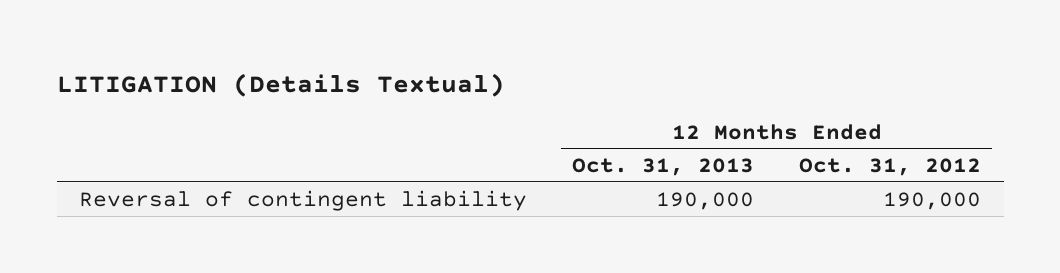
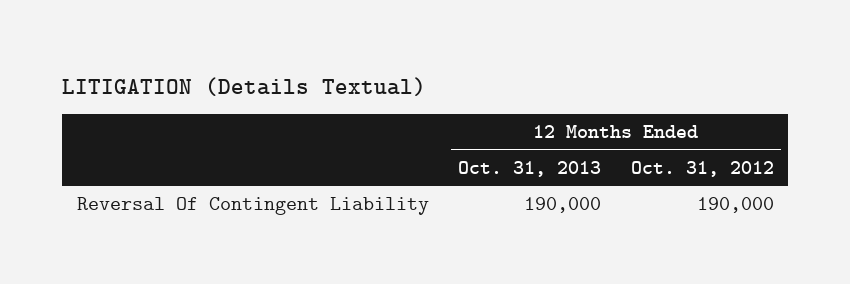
- Reversal of contingent liability | 190,000 | 190,000
+ Reversal Of Contingent Liability | 190,000 | 190,000

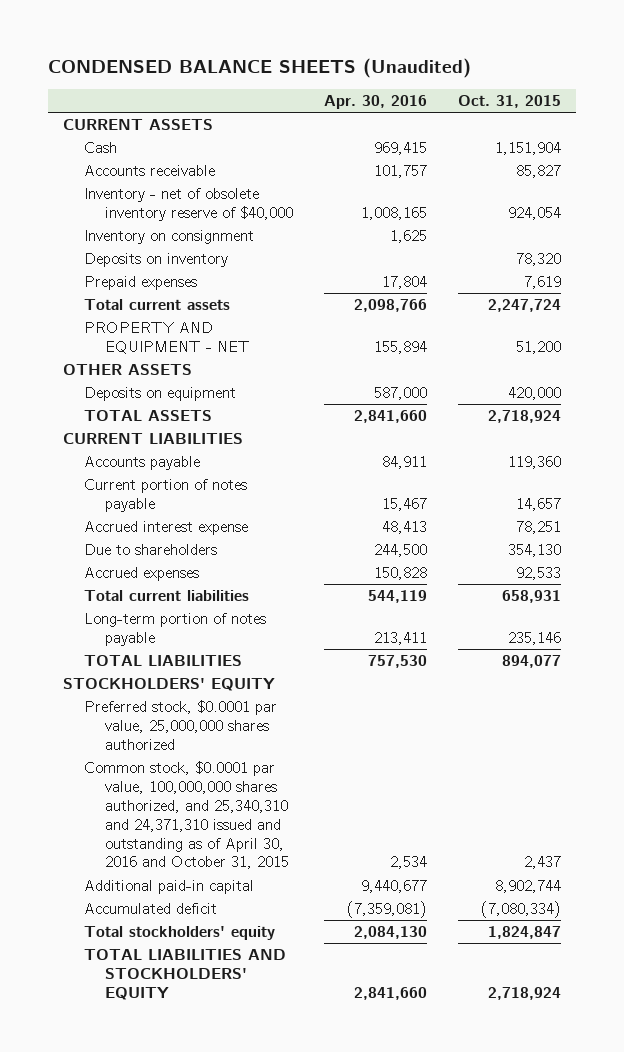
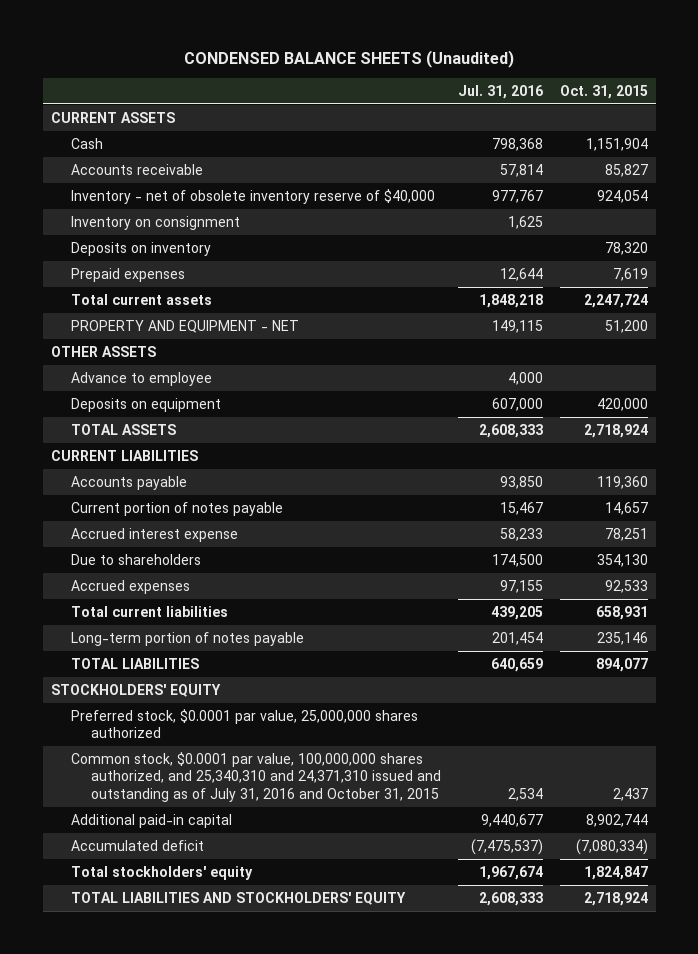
- | Apr. 30, 2016 | Oct. 31, 2015
+ | Jul. 31, 2016 | Oct. 31, 2015
+ Advance to employee | 4,000 |
- Common stock, $0.0001 par value, 100,000,000 shares authorized, and 25,340,310 and 24,371,310 issued and outstanding as of April 30, 2016 and October 31, 2015 | 2,534 | 2,437
+ Common stock, $0.0001 par value, 100,000,000 shares authorized, and 25,340,310 and 24,371,310 issued and outstanding as of July 31, 2016 and October 31, 2015 | 2,534 | 2,437

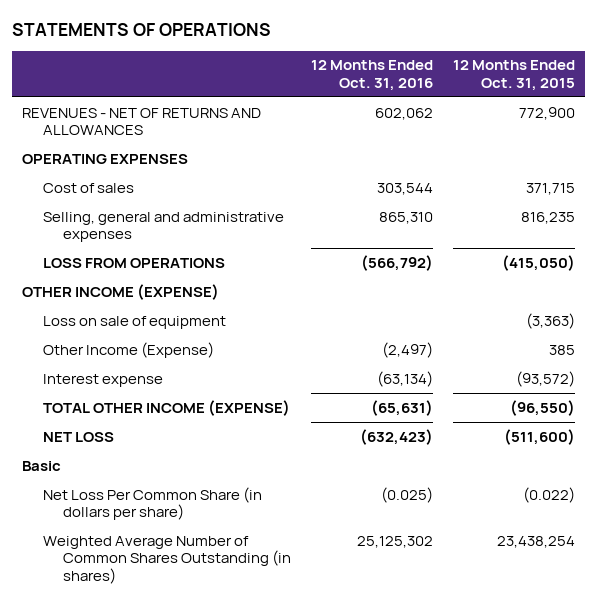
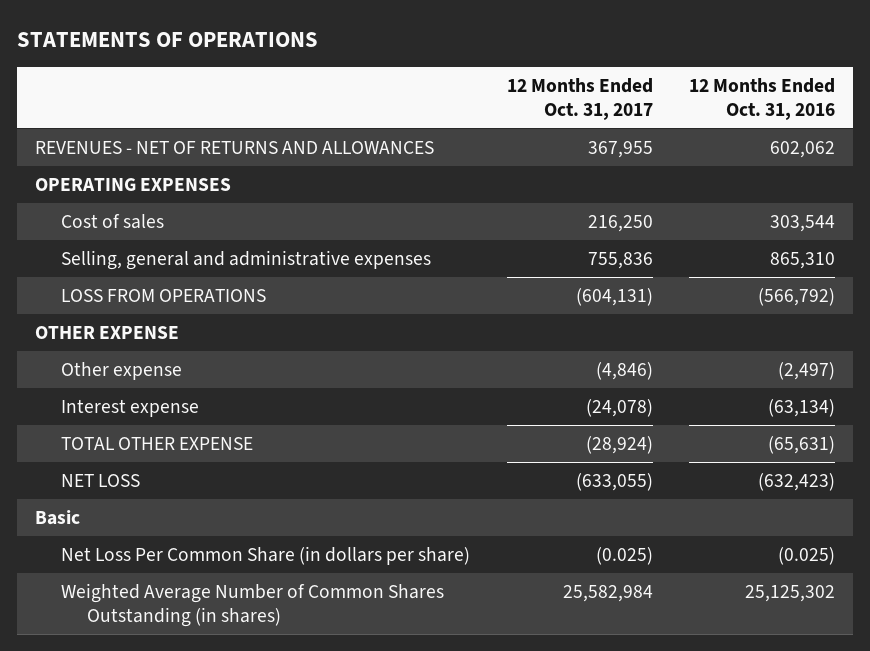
- | 12 Months Ended Oct. 31, 2016 | 12 Months Ended Oct. 31, 2015
+ | 12 Months Ended Oct. 31, 2017 | 12 Months Ended Oct. 31, 2016
- OTHER INCOME (EXPENSE)
- Loss on sale of equipment | | (3,363)
- Other Income (Expense) | (2,497) | 385
+ OTHER EXPENSE
+ Other expense | (4,846) | (2,497)
- TOTAL OTHER INCOME (EXPENSE) | (65,631) | (96,550)
+ TOTAL OTHER EXPENSE | (28,924) | (65,631)

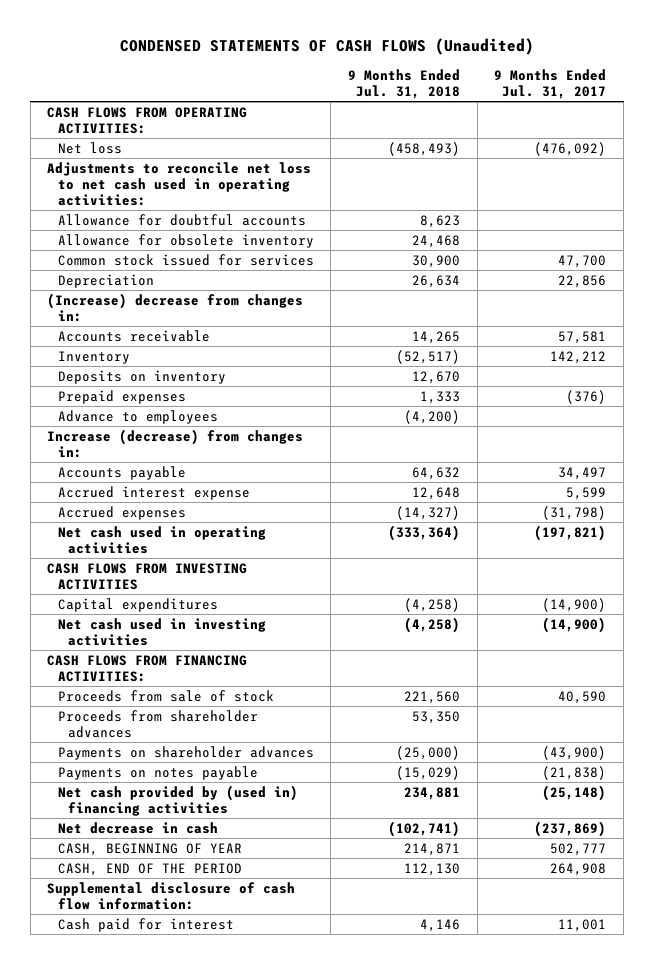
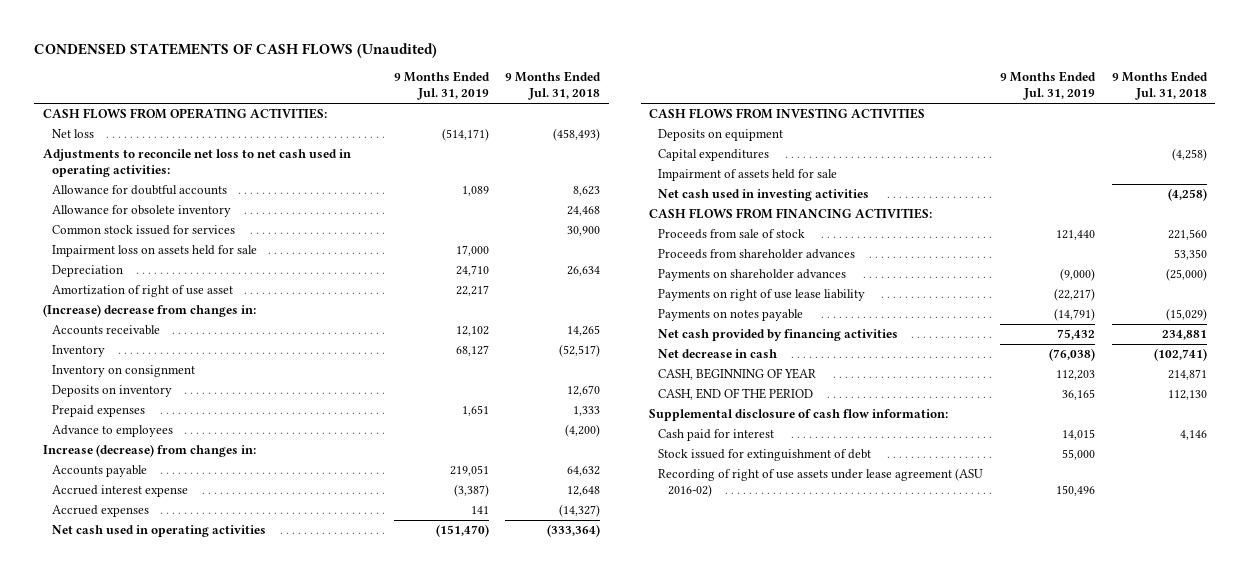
- | 9 Months Ended Jul. 31, 2018 | 9 Months Ended Jul. 31, 2017
+ | 9 Months Ended Jul. 31, 2019 | 9 Months Ended Jul. 31, 2018
+ Impairment loss on assets held for sale | 17,000 |
+ Amortization of right of use asset | 22,217 |
+ Inventory on consignment
+ Deposits on equipment
+ Impairment of assets held for sale
+ Payments on right of use lease liability | (22,217) |
- Net cash provided by (used in) financing activities | 234,881 | (25,148)
+ Net cash provided by financing activities | 75,432 | 234,881
+ Stock issued for extinguishment of debt | 55,000 |
+ Recording of right of use assets under lease agreement (ASU 2016-02) | 150,496 |

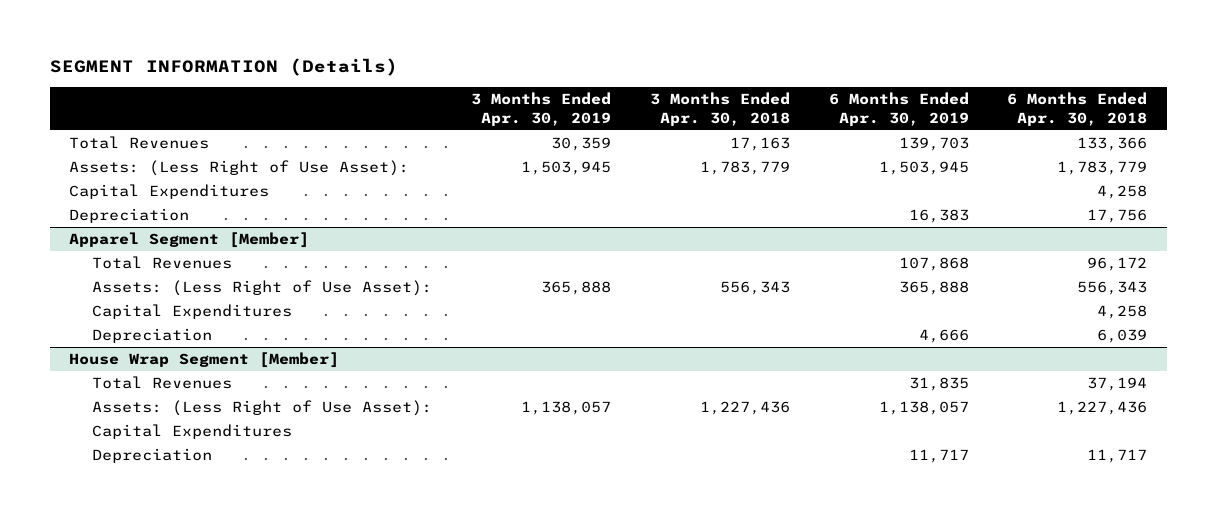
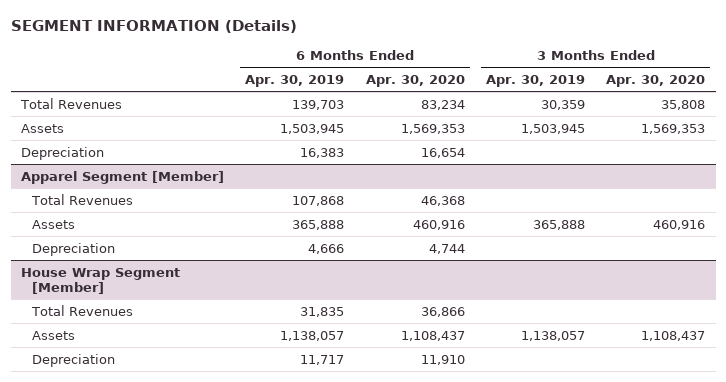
- | 3 Months Ended Apr. 30, 2019 | 3 Months Ended Apr. 30, 2018 | 6 Months Ended Apr. 30, 2019 | 6 Months Ended Apr. 30, 2018
+ | 6 Months Ended Apr. 30, 2019 | 6 Months Ended Apr. 30, 2020 | 3 Months Ended Apr. 30, 2019 | 3 Months Ended Apr. 30, 2020
- Assets: (Less Right of Use Asset): | 1,503,945 | 1,783,779 | 1,503,945 | 1,783,779
- Capital Expenditures | | | | 4,258
+ Assets | 1,503,945 | 1,569,353 | 1,503,945 | 1,569,353
@ Apparel Segment [Member]
- Assets: (Less Right of Use Asset): | 365,888 | 556,343 | 365,888 | 556,343
- Capital Expenditures | | | | 4,258
+ Assets | 365,888 | 460,916 | 365,888 | 460,916
@ House Wrap Segment [Member]
- Assets: (Less Right of Use Asset): | 1,138,057 | 1,227,436 | 1,138,057 | 1,227,436
- Capital Expenditures
+ Assets | 1,138,057 | 1,108,437 | 1,138,057 | 1,108,437

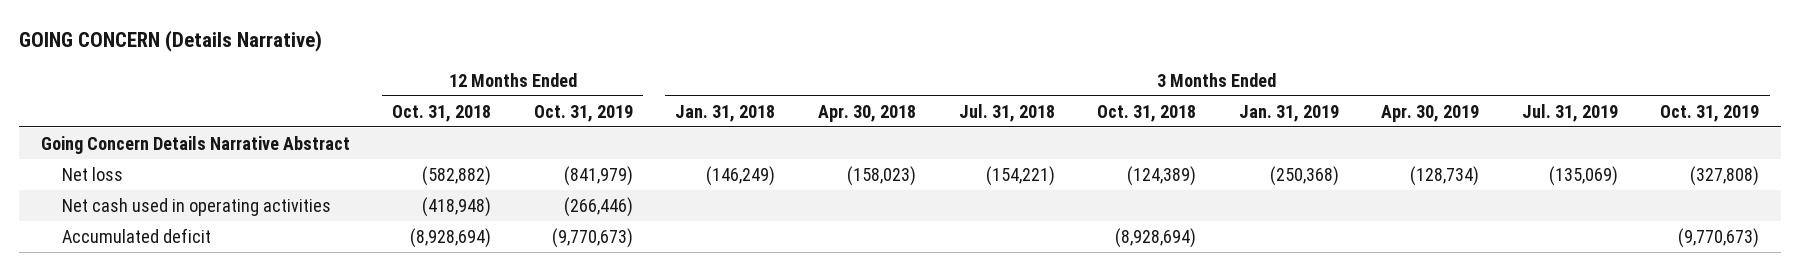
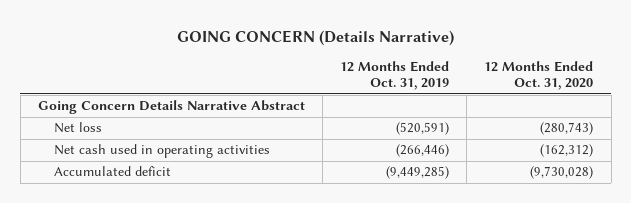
- | 12 Months Ended Oct. 31, 2018 | 12 Months Ended Oct. 31, 2019 | 3 Months Ended Jan. 31, 2018 | 3 Months Ended Apr. 30, 2018 | 3 Months Ended Jul. 31, 2018 | 3 Months Ended Oct. 31, 2018 | 3 Months Ended Jan. 31, 2019 | 3 Months Ended Apr. 30, 2019 | 3 Months Ended Jul. 31, 2019 | 3 Months Ended Oct. 31, 2019
+ | 12 Months Ended Oct. 31, 2019 | 12 Months Ended Oct. 31, 2020
- Net loss | (582,882) | (841,979) | (146,249) | (158,023) | (154,221) | (124,389) | (250,368) | (128,734) | (135,069) | (327,808)
+ Net loss | (520,591) | (280,743)
- Accumulated deficit | (8,928,694) | (9,770,673) | | | | (8,928,694) | | | | (9,770,673)
+ Accumulated deficit | (9,449,285) | (9,730,028)

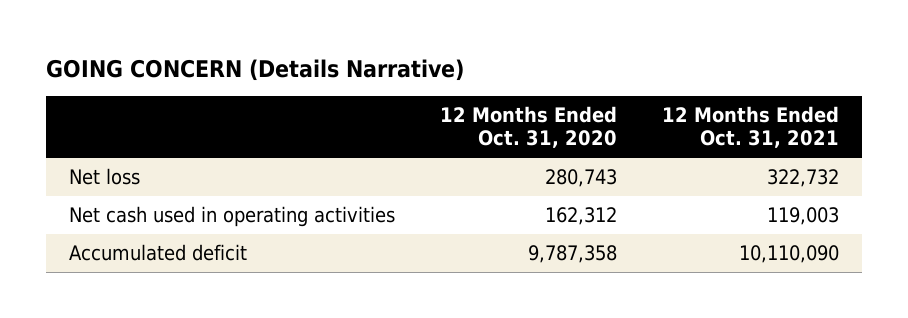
- | 12 Months Ended Oct. 31, 2019 | 12 Months Ended Oct. 31, 2020
+ | 12 Months Ended Oct. 31, 2020 | 12 Months Ended Oct. 31, 2021
- Going Concern Details Narrative Abstract
- Net loss | (520,591) | (280,743)
- Net cash used in operating activities | (266,446) | (162,312)
- Accumulated deficit | (9,449,285) | (9,730,028)
+ Net loss | 280,743 | 322,732
+ Net cash used in operating activities | 162,312 | 119,003
+ Accumulated deficit | 9,787,358 | 10,110,090

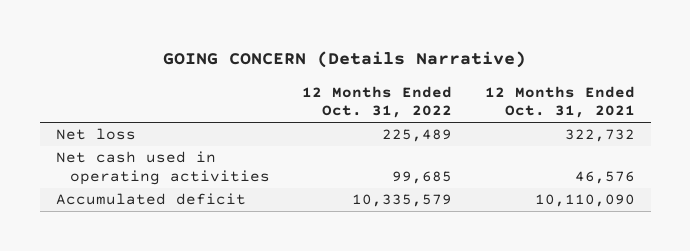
- | 12 Months Ended Oct. 31, 2020 | 12 Months Ended Oct. 31, 2021
+ | 12 Months Ended Oct. 31, 2022 | 12 Months Ended Oct. 31, 2021
- Net cash used in operating activities | 162,312 | 119,003
+ Net cash used in operating activities | 99,685 | 46,576

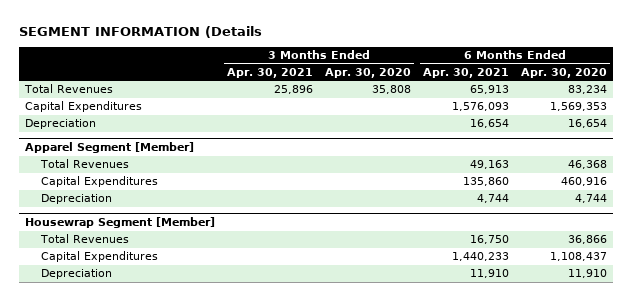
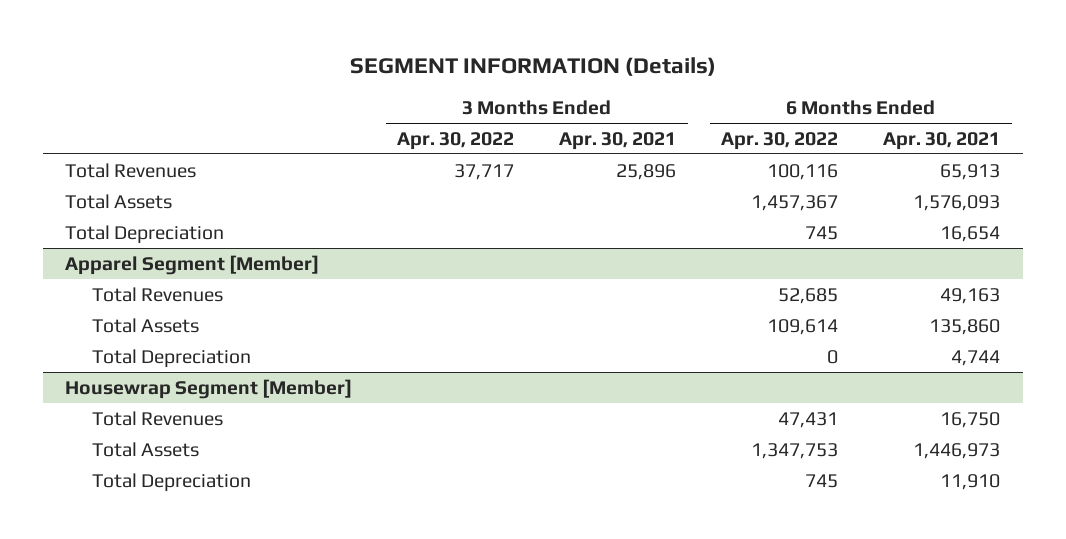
- SEGMENT INFORMATION (Details
+ SEGMENT INFORMATION (Details)
- | 3 Months Ended Apr. 30, 2021 | 3 Months Ended Apr. 30, 2020 | 6 Months Ended Apr. 30, 2021 | 6 Months Ended Apr. 30, 2020
+ | 3 Months Ended Apr. 30, 2022 | 3 Months Ended Apr. 30, 2021 | 6 Months Ended Apr. 30, 2022 | 6 Months Ended Apr. 30, 2021
- Capital Expenditures | | | 1,576,093 | 1,569,353
- Depreciation | | | 16,654 | 16,654
+ Total Assets | | | 1,457,367 | 1,576,093
+ Total Depreciation | | | 745 | 16,654
@ Apparel Segment [Member]
- Capital Expenditures | | | 135,860 | 460,916
- Depreciation | | | 4,744 | 4,744
+ Total Assets | | | 109,614 | 135,860
+ Total Depreciation | | | 0 | 4,744
@ Housewrap Segment [Member]
- Capital Expenditures | | | 1,440,233 | 1,108,437
- Depreciation | | | 11,910 | 11,910
+ Total Assets | | | 1,347,753 | 1,446,973
+ Total Depreciation | | | 745 | 11,910

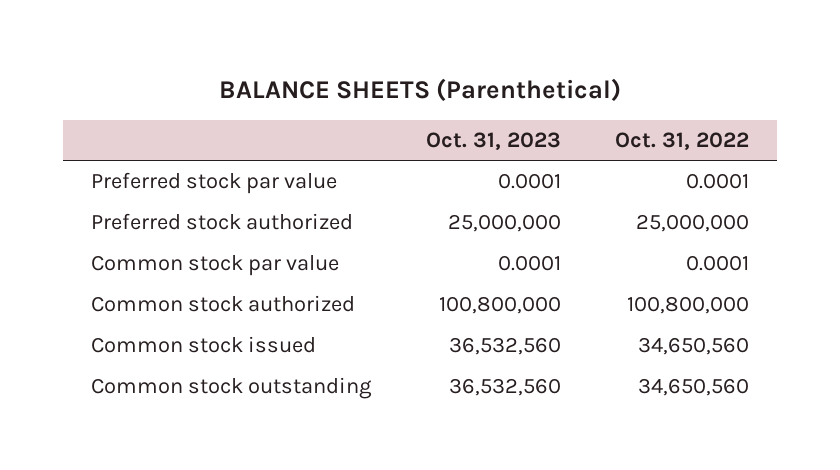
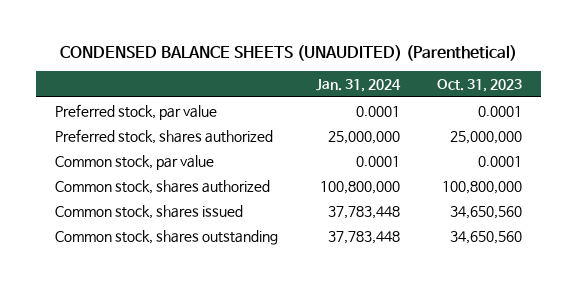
- BALANCE SHEETS (Parenthetical)
+ CONDENSED BALANCE SHEETS (UNAUDITED) (Parenthetical)
- | Oct. 31, 2023 | Oct. 31, 2022
+ | Jan. 31, 2024 | Oct. 31, 2023
- Preferred stock par value | 0.0001 | 0.0001
- Preferred stock authorized | 25,000,000 | 25,000,000
- Common stock par value | 0.0001 | 0.0001
- Common stock authorized | 100,800,000 | 100,800,000
- Common stock issued | 36,532,560 | 34,650,560
- Common stock outstanding | 36,532,560 | 34,650,560
+ Preferred stock, par value | 0.0001 | 0.0001
+ Preferred stock, shares authorized | 25,000,000 | 25,000,000
+ Common stock, par value | 0.0001 | 0.0001
+ Common stock, shares authorized | 100,800,000 | 100,800,000
+ Common stock, shares issued | 37,783,448 | 34,650,560
+ Common stock, shares outstanding | 37,783,448 | 34,650,560

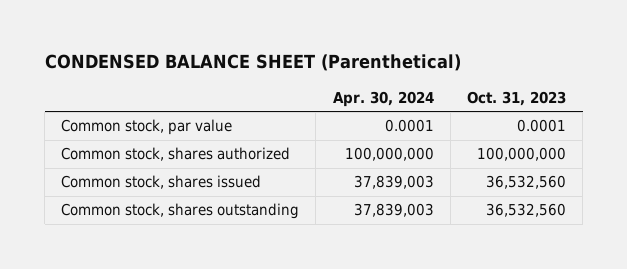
- CONDENSED BALANCE SHEETS (UNAUDITED) (Parenthetical)
+ CONDENSED BALANCE SHEET (Parenthetical)
- | Jan. 31, 2024 | Oct. 31, 2023
+ | Apr. 30, 2024 | Oct. 31, 2023
- Preferred stock, par value | 0.0001 | 0.0001
- Preferred stock, shares authorized | 25,000,000 | 25,000,000
- Common stock, shares authorized | 100,800,000 | 100,800,000
- Common stock, shares issued | 37,783,448 | 34,650,560
- Common stock, shares outstanding | 37,783,448 | 34,650,560
+ Common stock, shares authorized | 100,000,000 | 100,000,000
+ Common stock, shares issued | 37,839,003 | 36,532,560
+ Common stock, shares outstanding | 37,839,003 | 36,532,560

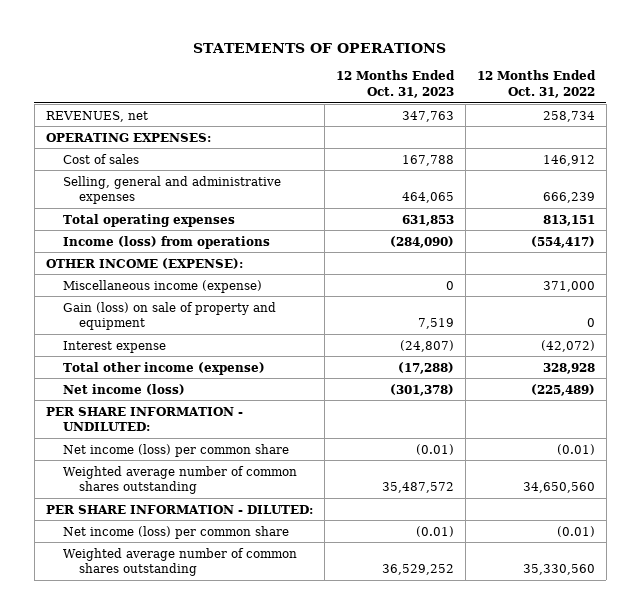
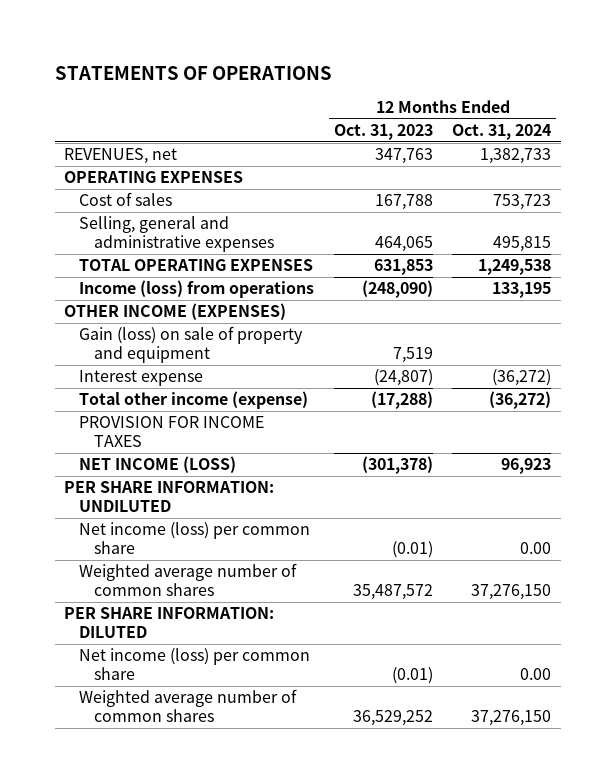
- | 12 Months Ended Oct. 31, 2023 | 12 Months Ended Oct. 31, 2022
+ | 12 Months Ended Oct. 31, 2023 | 12 Months Ended Oct. 31, 2024
- OPERATING EXPENSES:
+ OPERATING EXPENSES
- Total operating expenses | 631,853 | 813,151
- Income (loss) from operations | (284,090) | (554,417)
- OTHER INCOME (EXPENSE):
- Miscellaneous income (expense) | 0 | 371,000
+ TOTAL OPERATING EXPENSES | 631,853 | 1,249,538
+ Income (loss) from operations | (248,090) | 133,195
+ OTHER INCOME (EXPENSES)
- Net income (loss) | (301,378) | (225,489)
- PER SHARE INFORMATION - UNDILUTED:
+ PROVISION FOR INCOME TAXES
+ NET INCOME (LOSS) | (301,378) | 96,923
+ PER SHARE INFORMATION: UNDILUTED
- Weighted average number of common shares outstanding | 35,487,572 | 34,650,560
- PER SHARE INFORMATION - DILUTED:
+ Weighted average number of common shares | 35,487,572 | 37,276,150
+ PER SHARE INFORMATION: DILUTED
- Weighted average number of common shares outstanding | 36,529,252 | 35,330,560
+ Weighted average number of common shares | 36,529,252 | 37,276,150

